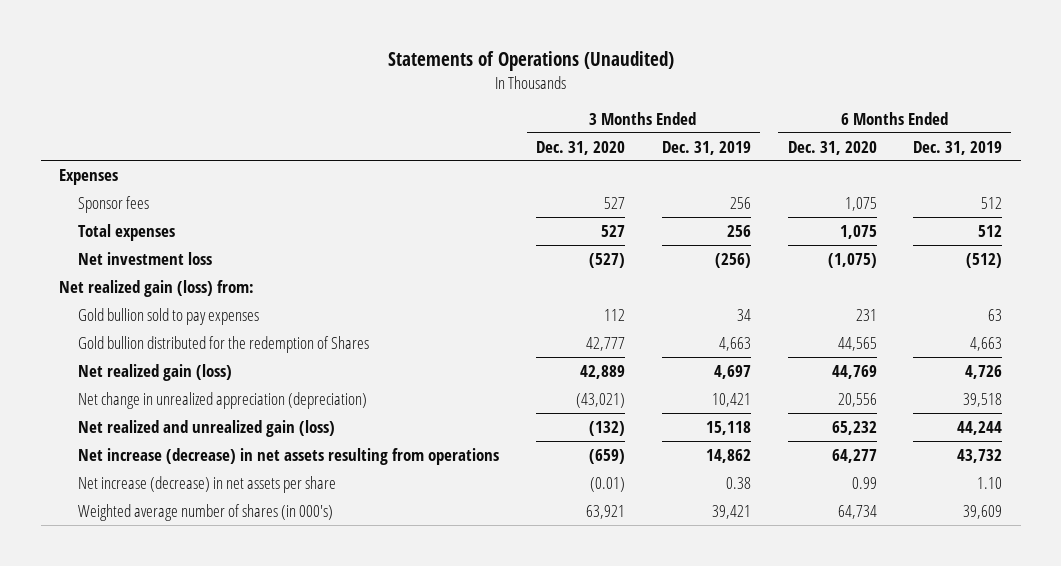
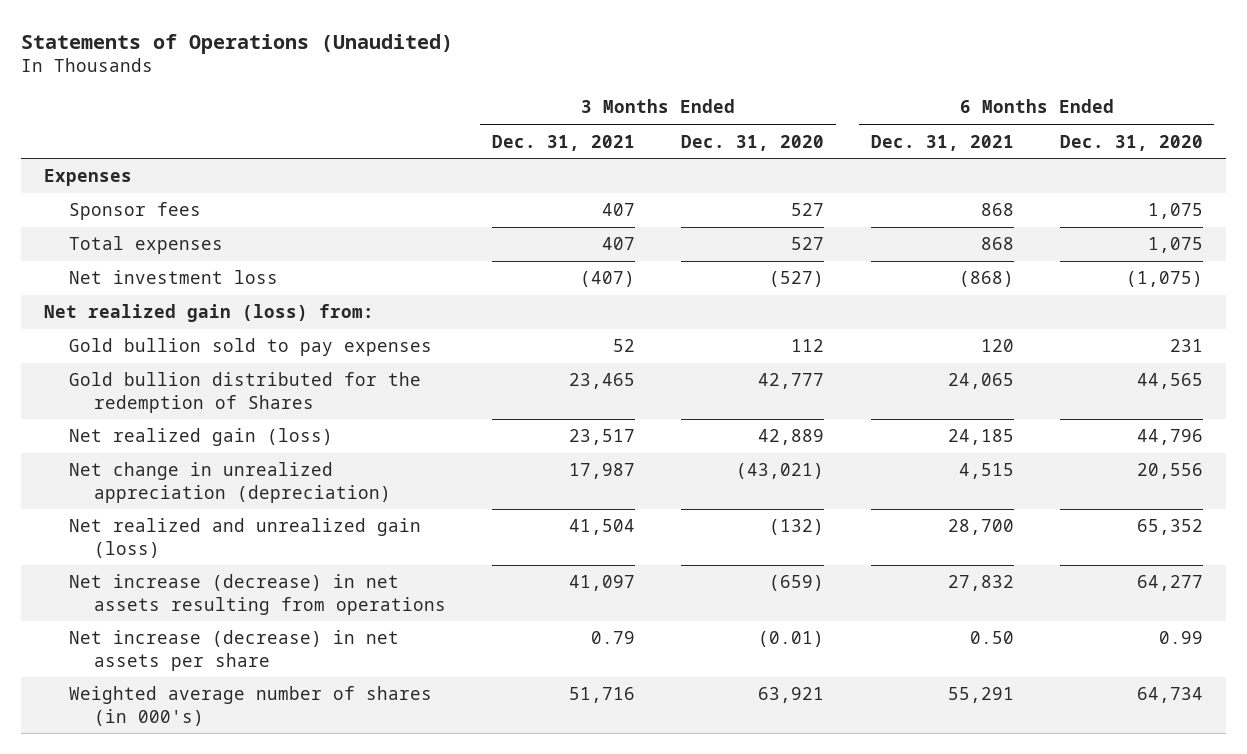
- | 3 Months Ended Dec. 31, 2020 | 3 Months Ended Dec. 31, 2019 | 6 Months Ended Dec. 31, 2020 | 6 Months Ended Dec. 31, 2019
+ | 3 Months Ended Dec. 31, 2021 | 3 Months Ended Dec. 31, 2020 | 6 Months Ended Dec. 31, 2021 | 6 Months Ended Dec. 31, 2020
- Net realized gain (loss) | 42,889 | 4,697 | 44,769 | 4,726
+ Net realized gain (loss) | 23,517 | 42,889 | 24,185 | 44,796
- Net realized and unrealized gain (loss) | (132) | 15,118 | 65,232 | 44,244
+ Net realized and unrealized gain (loss) | 41,504 | (132) | 28,700 | 65,352

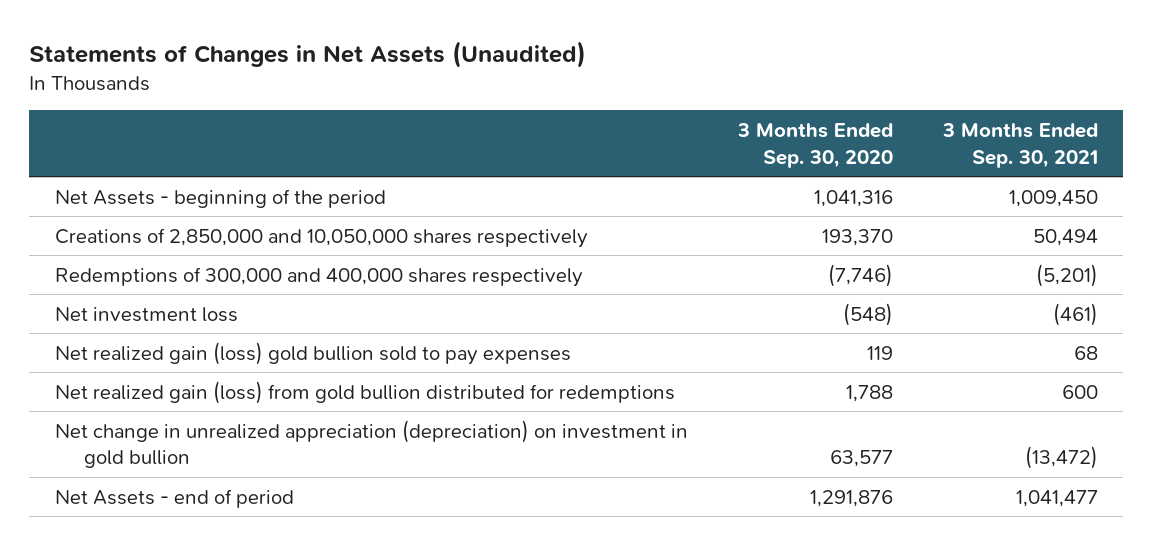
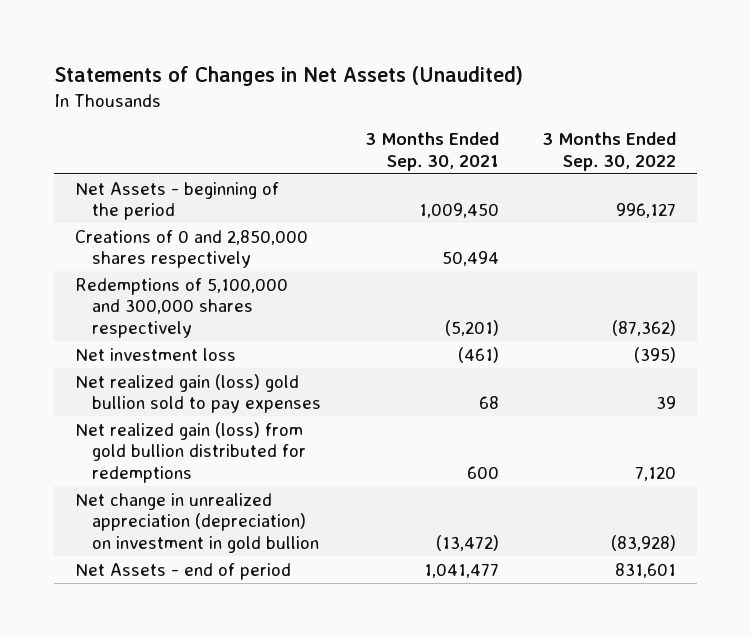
- | 3 Months Ended Sep. 30, 2020 | 3 Months Ended Sep. 30, 2021
+ | 3 Months Ended Sep. 30, 2021 | 3 Months Ended Sep. 30, 2022
- Creations of 2,850,000 and 10,050,000 shares respectively | 193,370 | 50,494
- Redemptions of 300,000 and 400,000 shares respectively | (7,746) | (5,201)
+ Creations of 0 and 2,850,000 shares respectively | 50,494 |
+ Redemptions of 5,100,000 and 300,000 shares respectively | (5,201) | (87,362)

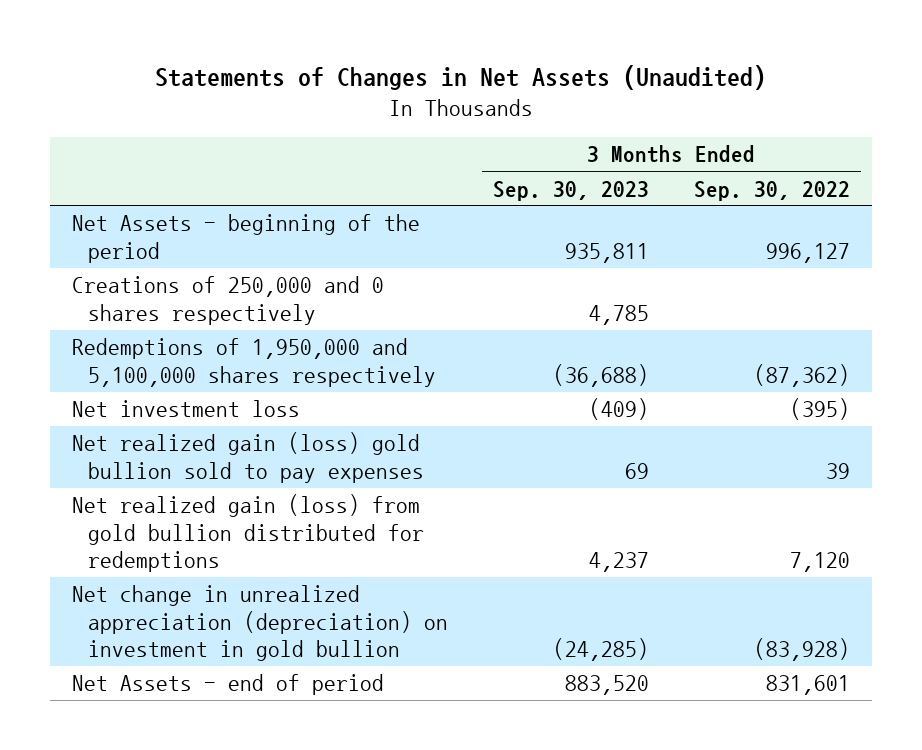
- | 3 Months Ended Sep. 30, 2021 | 3 Months Ended Sep. 30, 2022
+ | 3 Months Ended Sep. 30, 2023 | 3 Months Ended Sep. 30, 2022
- Creations of 0 and 2,850,000 shares respectively | 50,494 |
- Redemptions of 5,100,000 and 300,000 shares respectively | (5,201) | (87,362)
+ Creations of 250,000 and 0 shares respectively | 4,785 |
+ Redemptions of 1,950,000 and 5,100,000 shares respectively | (36,688) | (87,362)

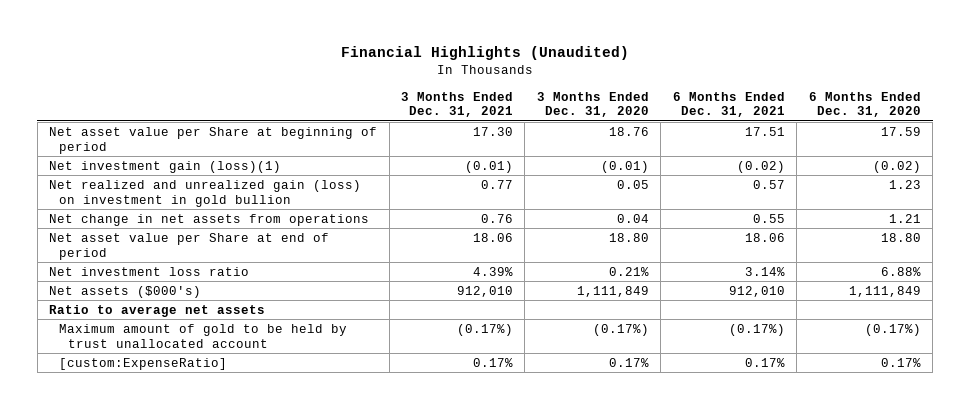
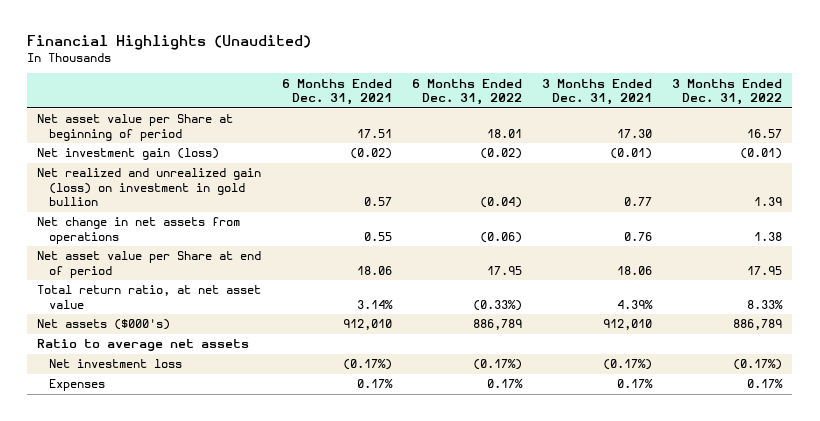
- | 3 Months Ended Dec. 31, 2021 | 3 Months Ended Dec. 31, 2020 | 6 Months Ended Dec. 31, 2021 | 6 Months Ended Dec. 31, 2020
+ | 6 Months Ended Dec. 31, 2021 | 6 Months Ended Dec. 31, 2022 | 3 Months Ended Dec. 31, 2021 | 3 Months Ended Dec. 31, 2022
- Net investment gain (loss)(1) | (0.01) | (0.01) | (0.02) | (0.02)
+ Net investment gain (loss) | (0.02) | (0.02) | (0.01) | (0.01)
- Net investment loss ratio | 4.39% | 0.21% | 3.14% | 6.88%
+ Total return ratio, at net asset value | 3.14% | (0.33%) | 4.39% | 8.33%
- Maximum amount of gold to be held by trust unallocated account | (0.17%) | (0.17%) | (0.17%) | (0.17%)
- [custom:ExpenseRatio] | 0.17% | 0.17% | 0.17% | 0.17%
+ Net investment loss | (0.17%) | (0.17%) | (0.17%) | (0.17%)
+ Expenses | 0.17% | 0.17% | 0.17% | 0.17%

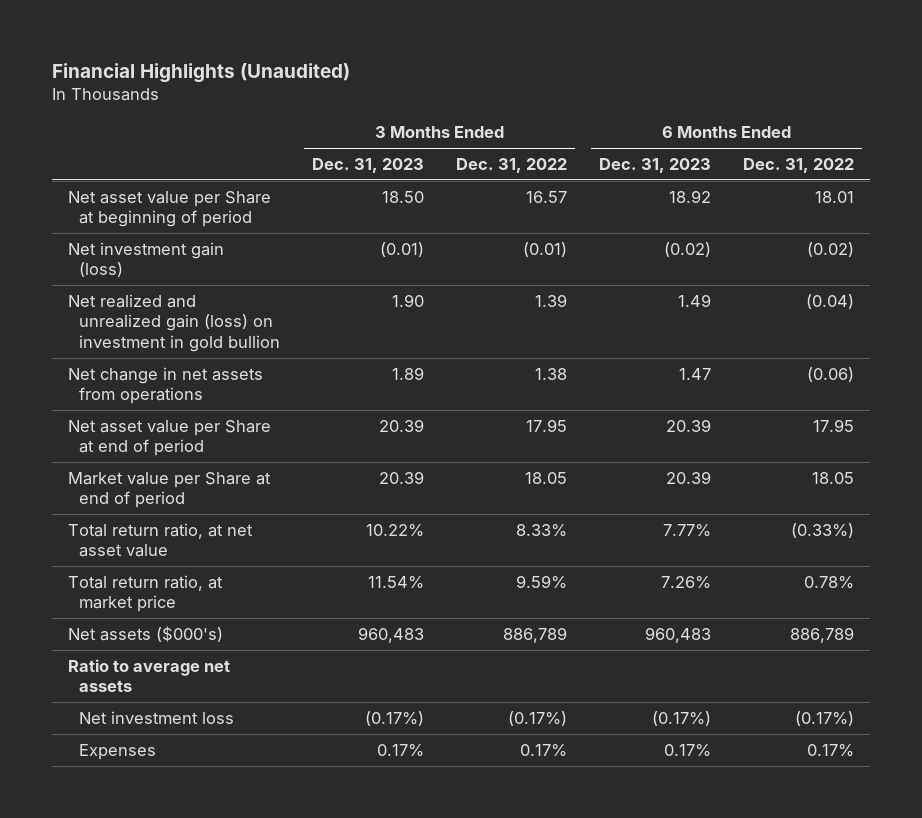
- | 6 Months Ended Dec. 31, 2021 | 6 Months Ended Dec. 31, 2022 | 3 Months Ended Dec. 31, 2021 | 3 Months Ended Dec. 31, 2022
+ | 3 Months Ended Dec. 31, 2023 | 3 Months Ended Dec. 31, 2022 | 6 Months Ended Dec. 31, 2023 | 6 Months Ended Dec. 31, 2022
+ Market value per Share at end of period | 20.39 | 18.05 | 20.39 | 18.05
+ Total return ratio, at market price | 11.54% | 9.59% | 7.26% | 0.78%

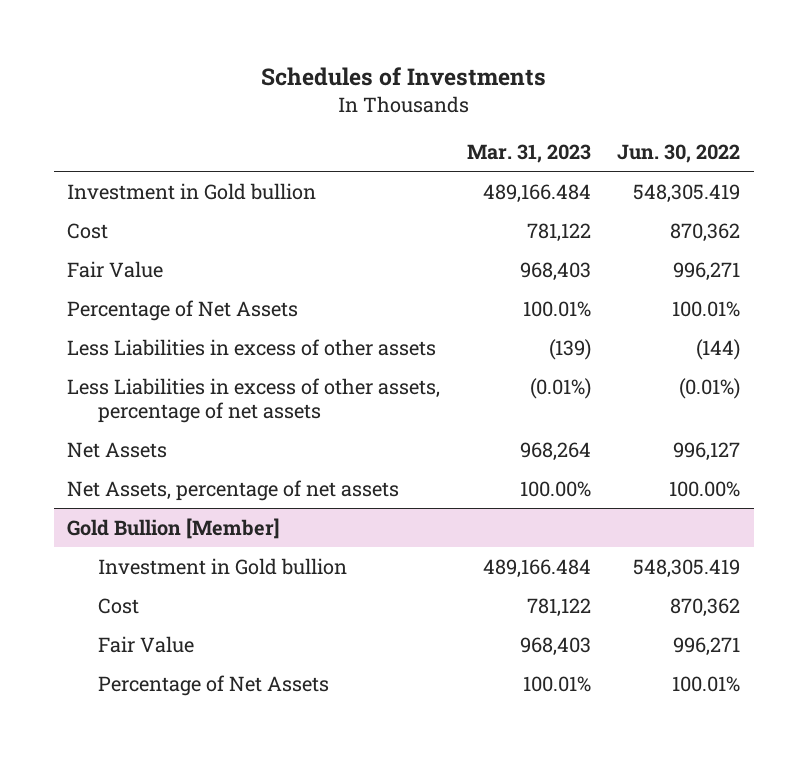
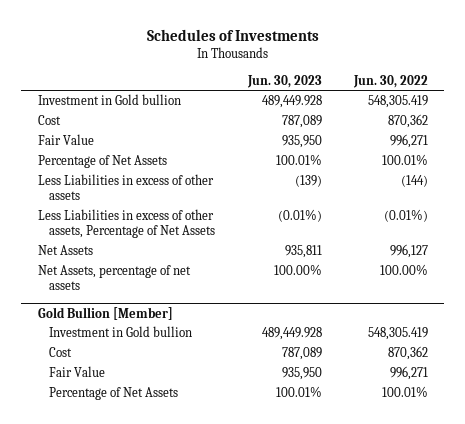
- | Mar. 31, 2023 | Jun. 30, 2022
+ | Jun. 30, 2023 | Jun. 30, 2022
- Less Liabilities in excess of other assets, percentage of net assets | (0.01%) | (0.01%)
+ Less Liabilities in excess of other assets, Percentage of Net Assets | (0.01%) | (0.01%)

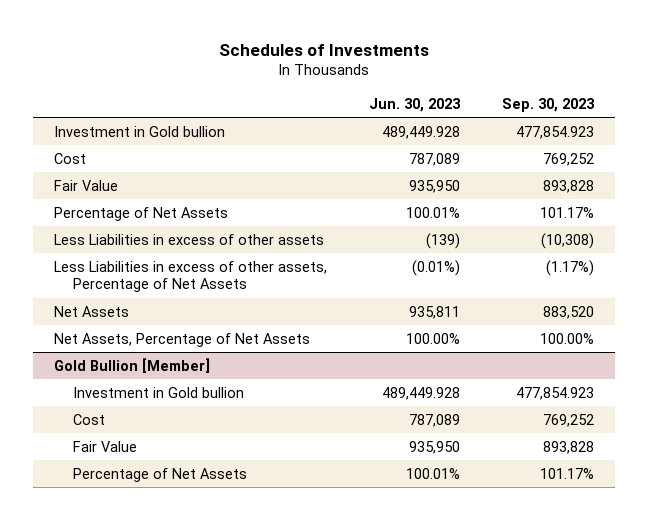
- | Jun. 30, 2023 | Jun. 30, 2022
+ | Jun. 30, 2023 | Sep. 30, 2023
- Net Assets, percentage of net assets | 100.00% | 100.00%
+ Net Assets, Percentage of Net Assets | 100.00% | 100.00%

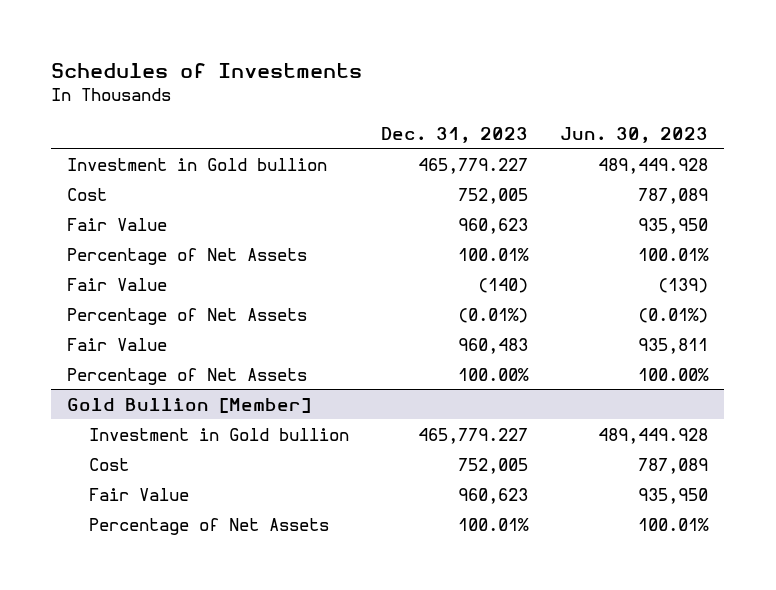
- | Jun. 30, 2023 | Sep. 30, 2023
+ | Dec. 31, 2023 | Jun. 30, 2023
- Less Liabilities in excess of other assets | (139) | (10,308)
- Less Liabilities in excess of other assets, Percentage of Net Assets | (0.01%) | (1.17%)
- Net Assets | 935,811 | 883,520
- Net Assets, Percentage of Net Assets | 100.00% | 100.00%
+ Fair Value | (140) | (139)
+ Percentage of Net Assets | (0.01%) | (0.01%)
+ Fair Value | 960,483 | 935,811
+ Percentage of Net Assets | 100.00% | 100.00%

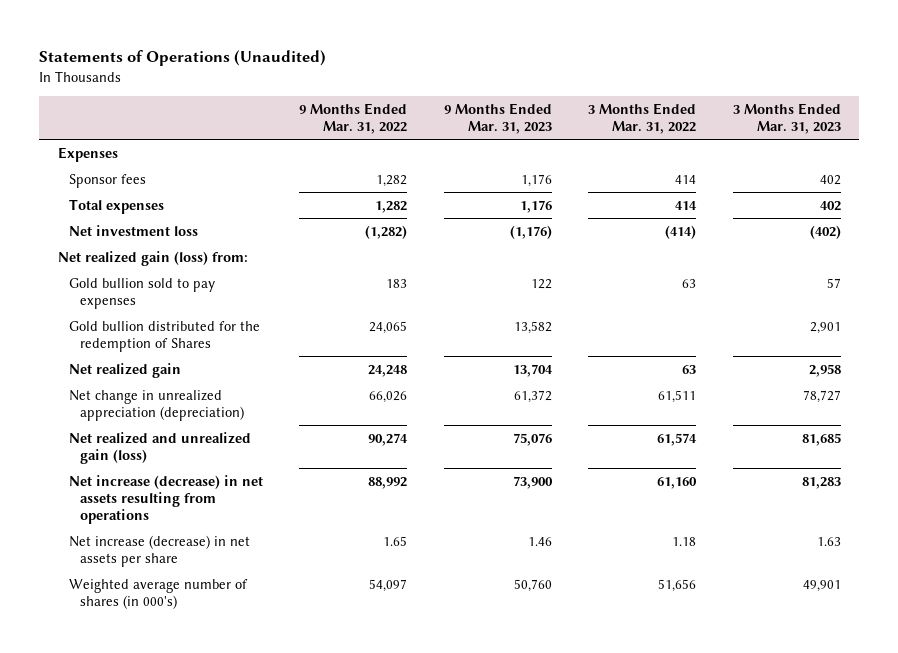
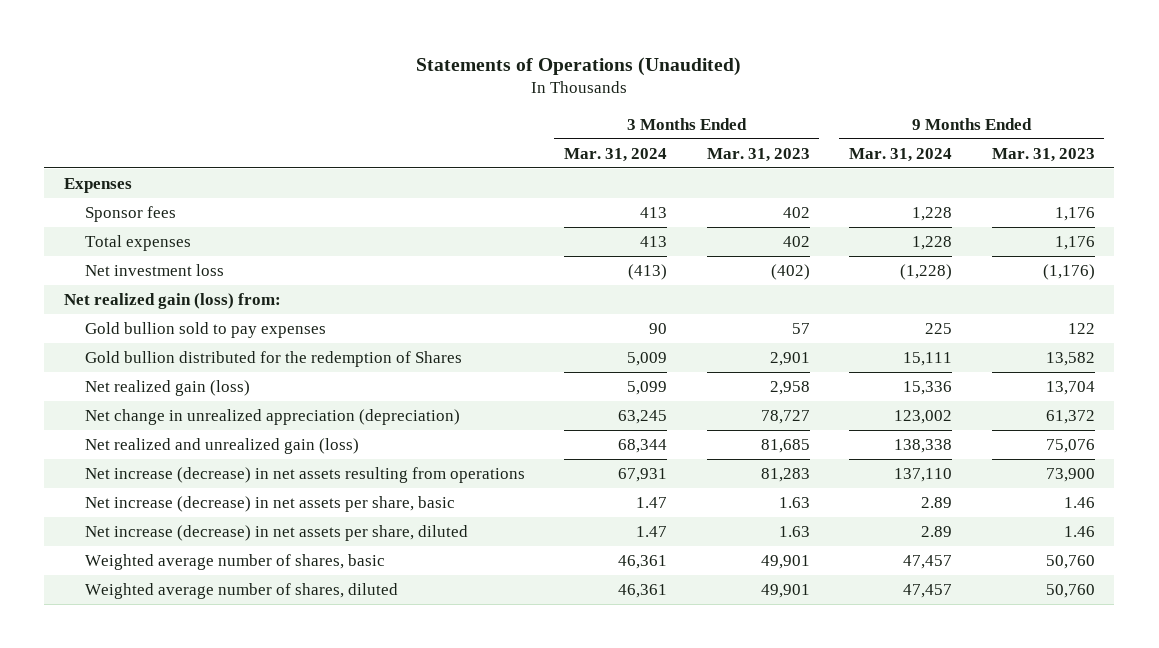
- | 9 Months Ended Mar. 31, 2022 | 9 Months Ended Mar. 31, 2023 | 3 Months Ended Mar. 31, 2022 | 3 Months Ended Mar. 31, 2023
+ | 3 Months Ended Mar. 31, 2024 | 3 Months Ended Mar. 31, 2023 | 9 Months Ended Mar. 31, 2024 | 9 Months Ended Mar. 31, 2023
- Net realized gain | 24,248 | 13,704 | 63 | 2,958
+ Net realized gain (loss) | 5,099 | 2,958 | 15,336 | 13,704
- Net increase (decrease) in net assets per share | 1.65 | 1.46 | 1.18 | 1.63
- Weighted average number of shares (in 000's) | 54,097 | 50,760 | 51,656 | 49,901
+ Net increase (decrease) in net assets per share, basic | 1.47 | 1.63 | 2.89 | 1.46
+ Net increase (decrease) in net assets per share, diluted | 1.47 | 1.63 | 2.89 | 1.46
+ Weighted average number of shares, basic | 46,361 | 49,901 | 47,457 | 50,760
+ Weighted average number of shares, diluted | 46,361 | 49,901 | 47,457 | 50,760

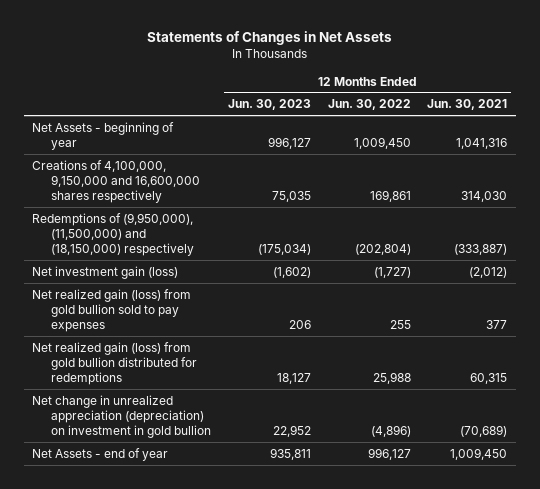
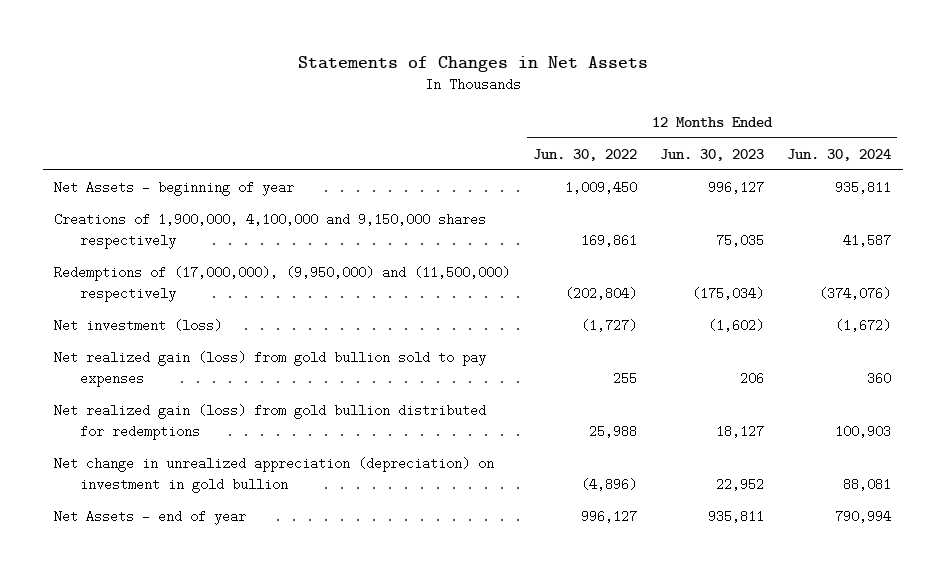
- | 12 Months Ended Jun. 30, 2023 | 12 Months Ended Jun. 30, 2022 | 12 Months Ended Jun. 30, 2021
+ | 12 Months Ended Jun. 30, 2022 | 12 Months Ended Jun. 30, 2023 | 12 Months Ended Jun. 30, 2024
- Creations of 4,100,000, 9,150,000 and 16,600,000 shares respectively | 75,035 | 169,861 | 314,030
- Redemptions of (9,950,000), (11,500,000) and (18,150,000) respectively | (175,034) | (202,804) | (333,887)
- Net investment gain (loss) | (1,602) | (1,727) | (2,012)
+ Creations of 1,900,000, 4,100,000 and 9,150,000 shares respectively | 169,861 | 75,035 | 41,587
+ Redemptions of (17,000,000), (9,950,000) and (11,500,000) respectively | (202,804) | (175,034) | (374,076)
+ Net investment (loss) | (1,727) | (1,602) | (1,672)

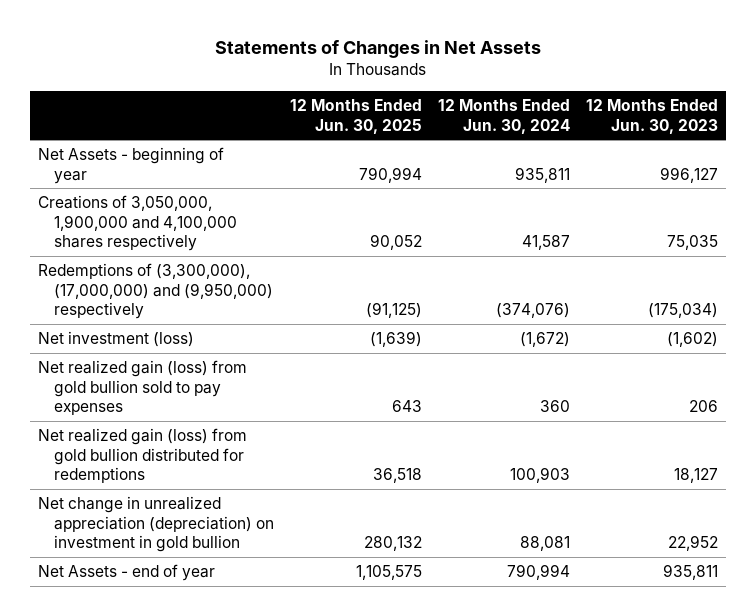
- | 12 Months Ended Jun. 30, 2022 | 12 Months Ended Jun. 30, 2023 | 12 Months Ended Jun. 30, 2024
+ | 12 Months Ended Jun. 30, 2025 | 12 Months Ended Jun. 30, 2024 | 12 Months Ended Jun. 30, 2023
- Creations of 1,900,000, 4,100,000 and 9,150,000 shares respectively | 169,861 | 75,035 | 41,587
- Redemptions of (17,000,000), (9,950,000) and (11,500,000) respectively | (202,804) | (175,034) | (374,076)
+ Creations of 3,050,000, 1,900,000 and 4,100,000 shares respectively | 90,052 | 41,587 | 75,035
+ Redemptions of (3,300,000), (17,000,000) and (9,950,000) respectively | (91,125) | (374,076) | (175,034)

